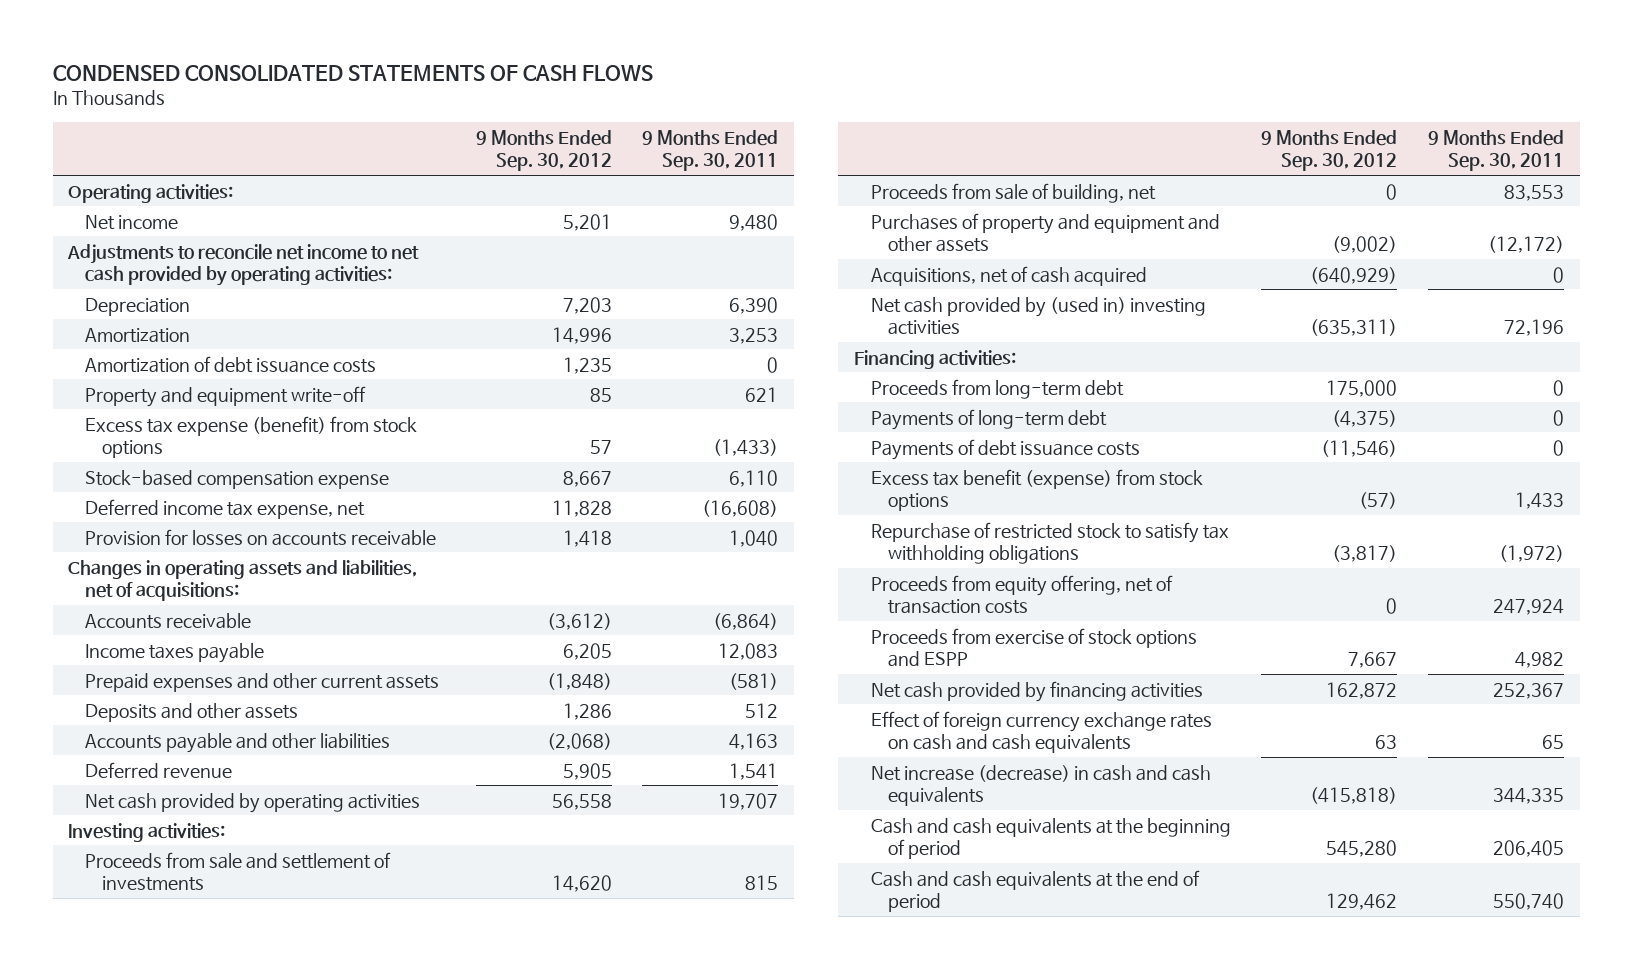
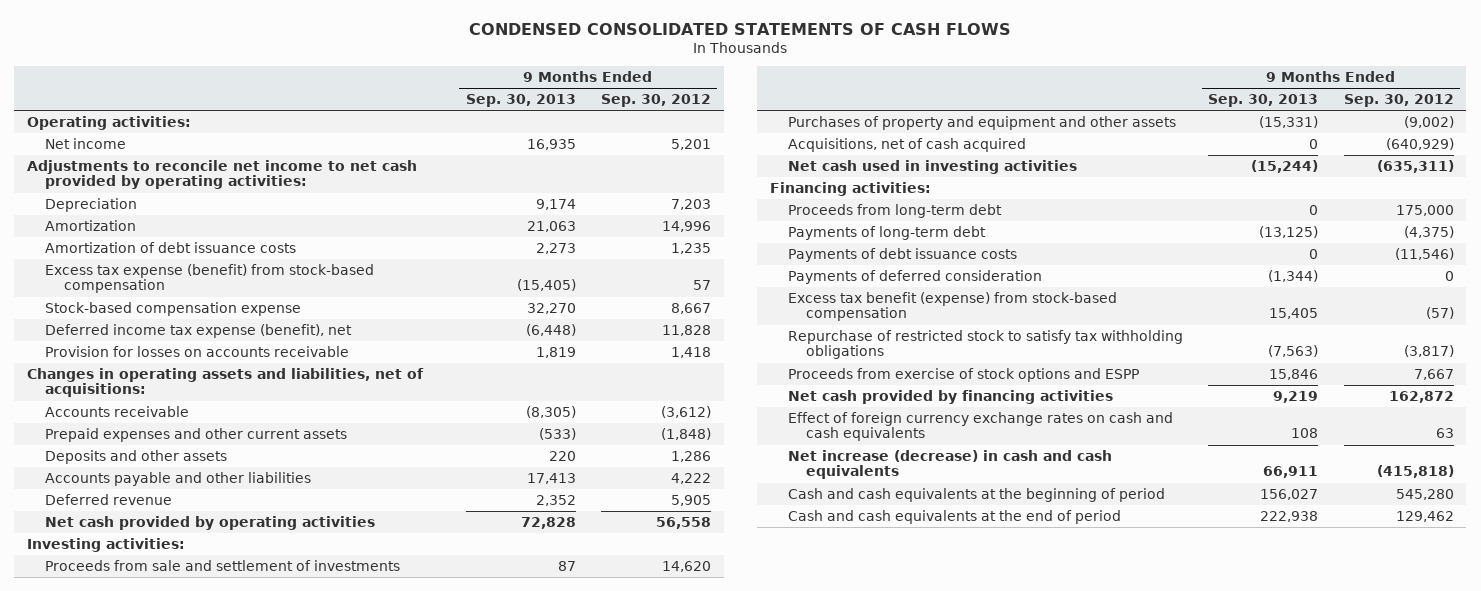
- | 9 Months Ended Sep. 30, 2012 | 9 Months Ended Sep. 30, 2011
+ | 9 Months Ended Sep. 30, 2013 | 9 Months Ended Sep. 30, 2012
- Property and equipment write-off | 85 | 621
- Excess tax expense (benefit) from stock options | 57 | (1,433)
+ Excess tax expense (benefit) from stock-based compensation | (15,405) | 57
- Deferred income tax expense, net | 11,828 | (16,608)
+ Deferred income tax expense (benefit), net | (6,448) | 11,828
- Income taxes payable | 6,205 | 12,083
- Accounts payable and other liabilities | (2,068) | 4,163
+ Accounts payable and other liabilities | 17,413 | 4,222
- Proceeds from sale of building, net | 0 | 83,553
- Net cash provided by (used in) investing activities | (635,311) | 72,196
+ Net cash used in investing activities | (15,244) | (635,311)
- Excess tax benefit (expense) from stock options | (57) | 1,433
+ Payments of deferred consideration | (1,344) | 0
+ Excess tax benefit (expense) from stock-based compensation | 15,405 | (57)
- Proceeds from equity offering, net of transaction costs | 0 | 247,924

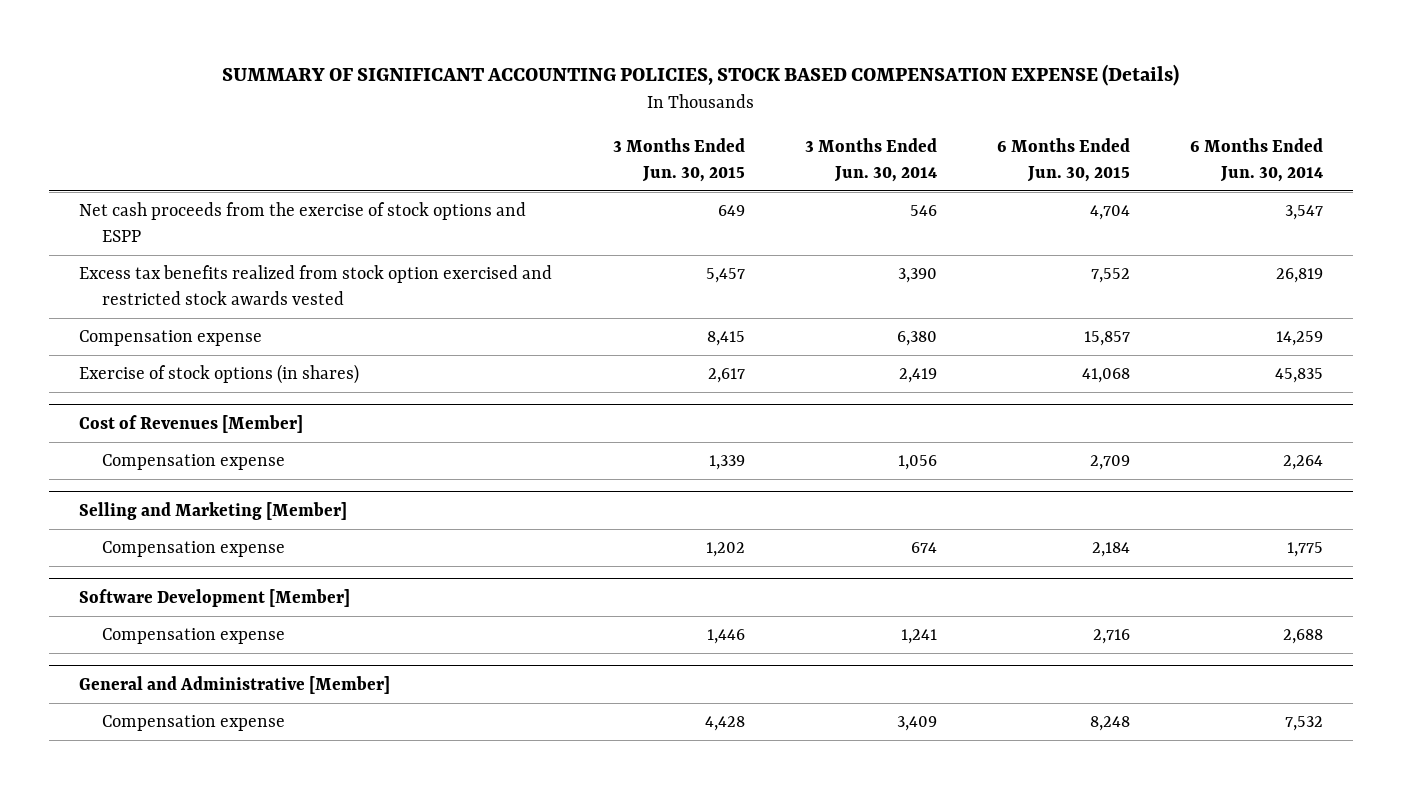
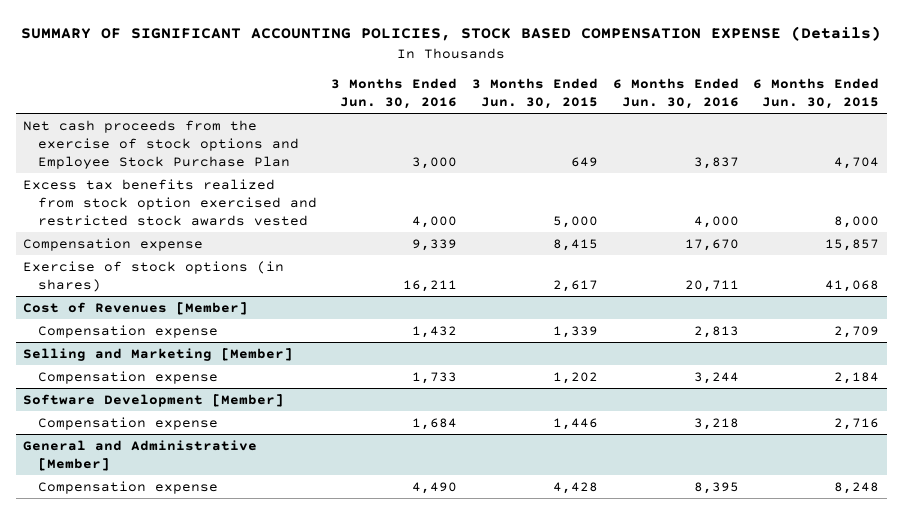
- | 3 Months Ended Jun. 30, 2015 | 3 Months Ended Jun. 30, 2014 | 6 Months Ended Jun. 30, 2015 | 6 Months Ended Jun. 30, 2014
+ | 3 Months Ended Jun. 30, 2016 | 3 Months Ended Jun. 30, 2015 | 6 Months Ended Jun. 30, 2016 | 6 Months Ended Jun. 30, 2015
- Net cash proceeds from the exercise of stock options and ESPP | 649 | 546 | 4,704 | 3,547
- Excess tax benefits realized from stock option exercised and restricted stock awards vested | 5,457 | 3,390 | 7,552 | 26,819
+ Net cash proceeds from the exercise of stock options and Employee Stock Purchase Plan | 3,000 | 649 | 3,837 | 4,704
+ Excess tax benefits realized from stock option exercised and restricted stock awards vested | 4,000 | 5,000 | 4,000 | 8,000

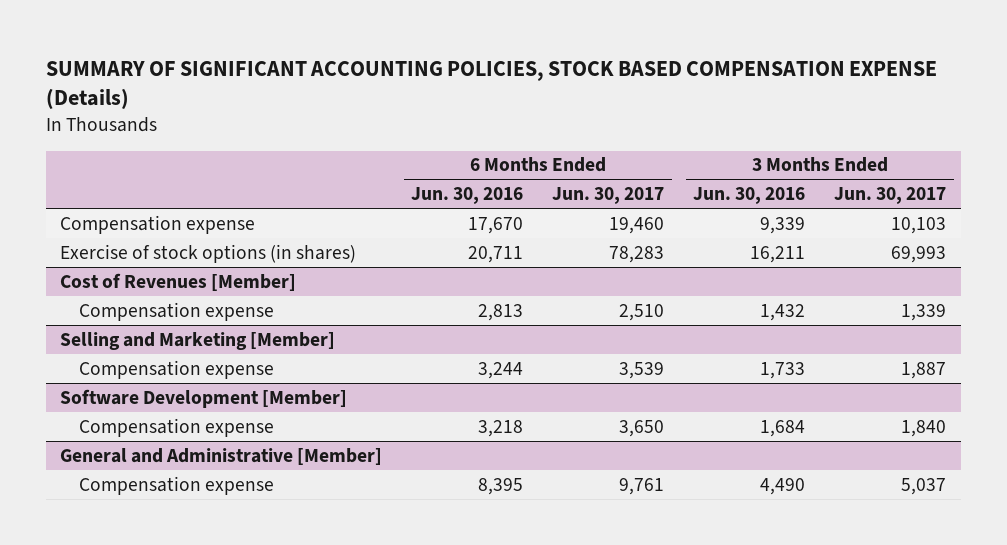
- | 3 Months Ended Jun. 30, 2016 | 3 Months Ended Jun. 30, 2015 | 6 Months Ended Jun. 30, 2016 | 6 Months Ended Jun. 30, 2015
+ | 6 Months Ended Jun. 30, 2016 | 6 Months Ended Jun. 30, 2017 | 3 Months Ended Jun. 30, 2016 | 3 Months Ended Jun. 30, 2017
- Net cash proceeds from the exercise of stock options and Employee Stock Purchase Plan | 3,000 | 649 | 3,837 | 4,704
- Excess tax benefits realized from stock option exercised and restricted stock awards vested | 4,000 | 5,000 | 4,000 | 8,000

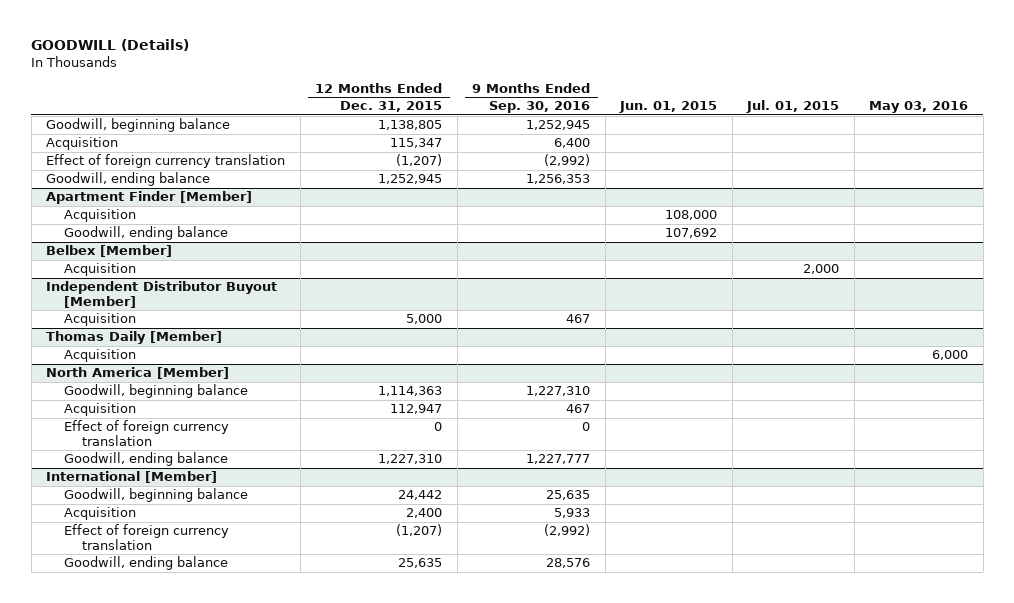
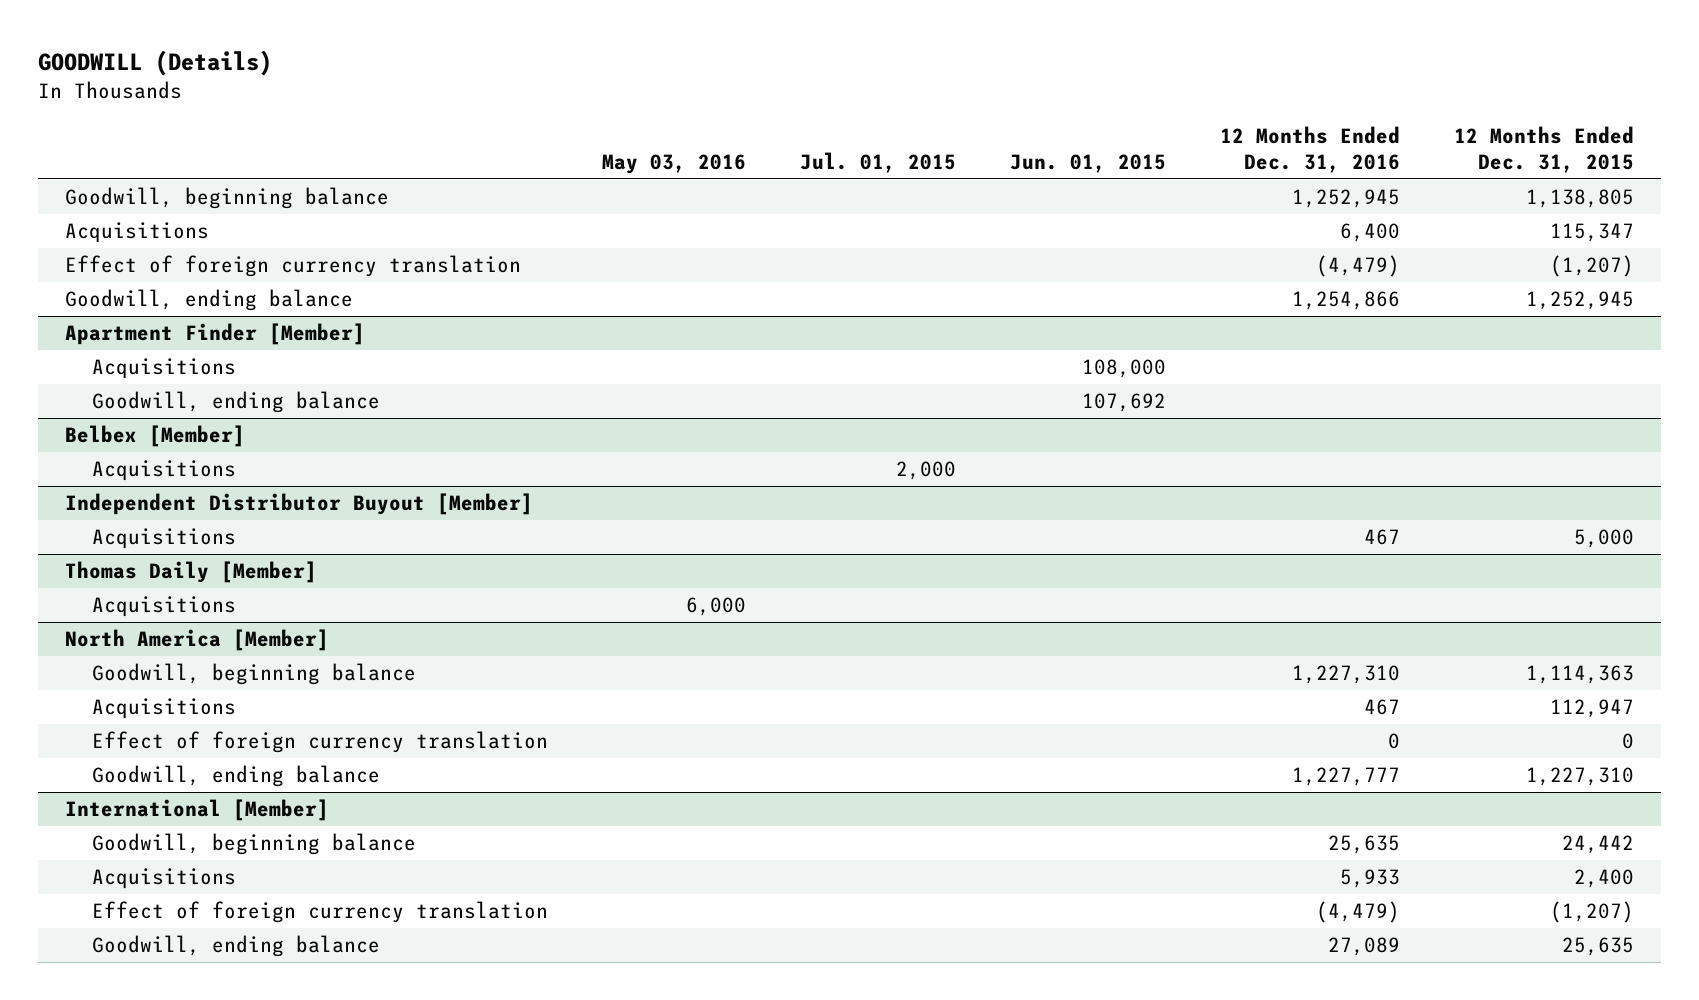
- | 12 Months Ended Dec. 31, 2015 | 9 Months Ended Sep. 30, 2016 | Jun. 01, 2015 | Jul. 01, 2015 | May 03, 2016
+ | May 03, 2016 | Jul. 01, 2015 | Jun. 01, 2015 | 12 Months Ended Dec. 31, 2016 | 12 Months Ended Dec. 31, 2015
- Acquisition | 115,347 | 6,400 | | |
+ Acquisitions | | | | 6,400 | 115,347
@ Apartment Finder [Member]
- Acquisition | | | 108,000 | |
+ Acquisitions | | | 108,000 | |
@ Belbex [Member]
- Acquisition | | | | 2,000 |
+ Acquisitions | | 2,000 | | |
@ Independent Distributor Buyout [Member]
- Acquisition | 5,000 | 467 | | |
+ Acquisitions | | | | 467 | 5,000
@ Thomas Daily [Member]
- Acquisition | | | | | 6,000
+ Acquisitions | 6,000 | | | |
@ North America [Member]
- Acquisition | 112,947 | 467 | | |
+ Acquisitions | | | | 467 | 112,947
@ International [Member]
- Acquisition | 2,400 | 5,933 | | |
+ Acquisitions | | | | 5,933 | 2,400

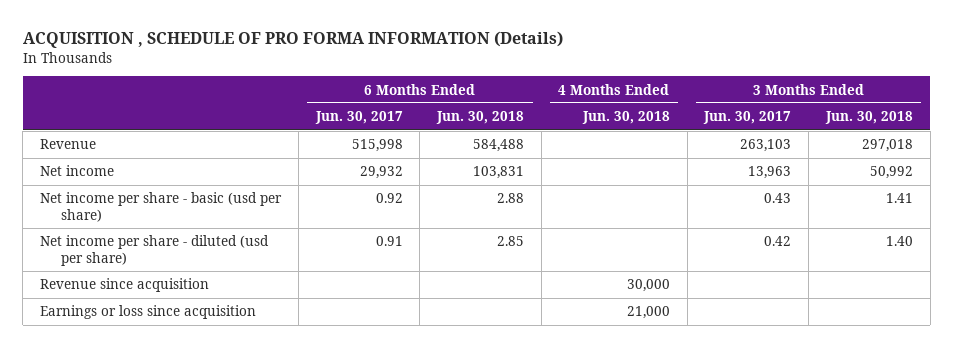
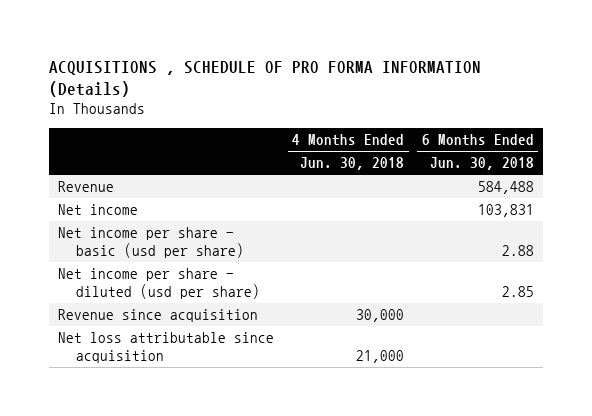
- ACQUISITION , SCHEDULE OF PRO FORMA INFORMATION (Details)
+ ACQUISITIONS , SCHEDULE OF PRO FORMA INFORMATION (Details)
- | 6 Months Ended Jun. 30, 2017 | 6 Months Ended Jun. 30, 2018 | 4 Months Ended Jun. 30, 2018 | 3 Months Ended Jun. 30, 2017 | 3 Months Ended Jun. 30, 2018
+ | 4 Months Ended Jun. 30, 2018 | 6 Months Ended Jun. 30, 2018
- Earnings or loss since acquisition | | | 21,000 | |
+ Net loss attributable since acquisition | 21,000 |

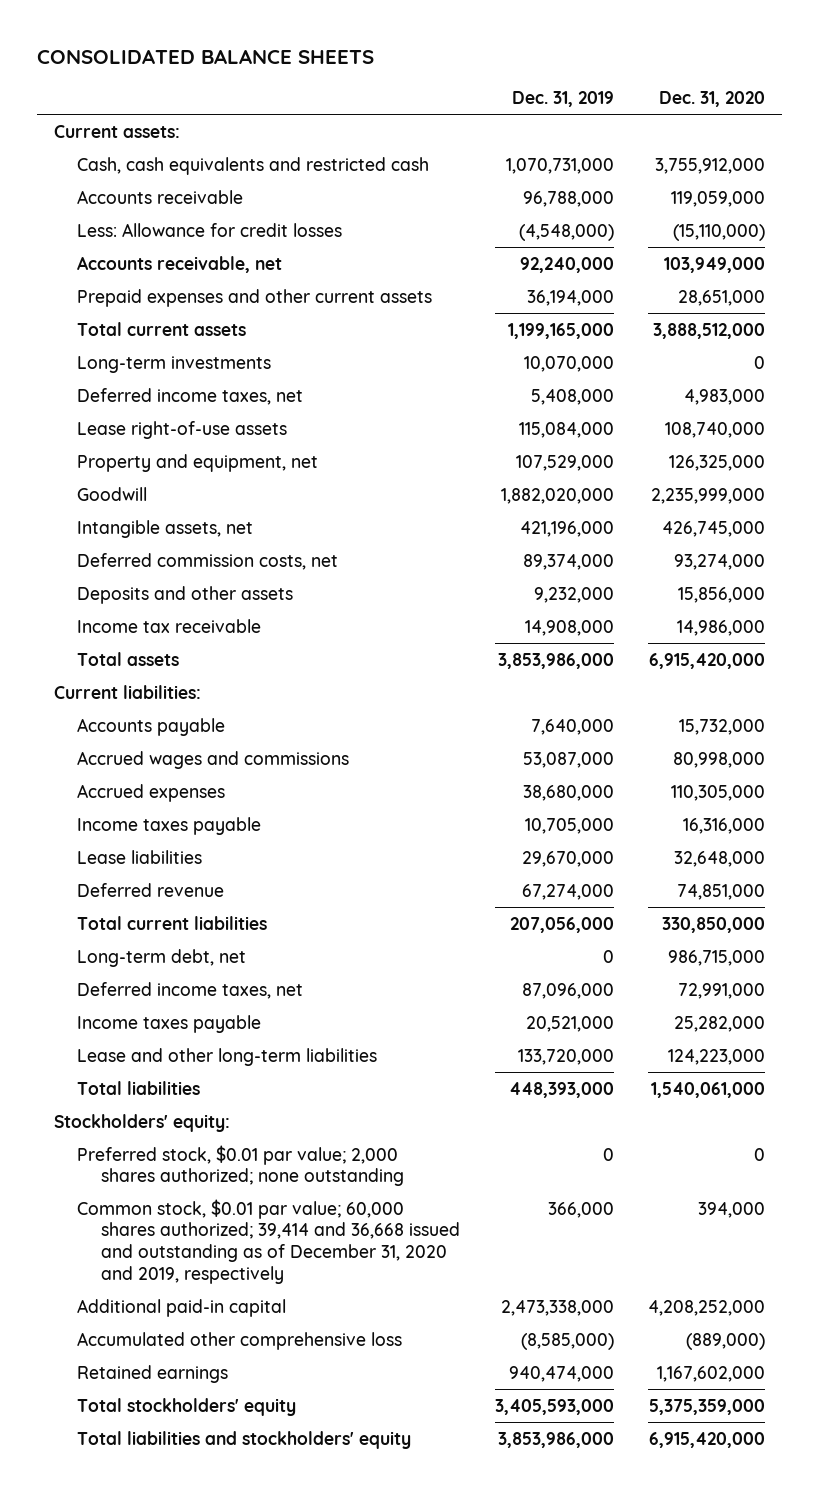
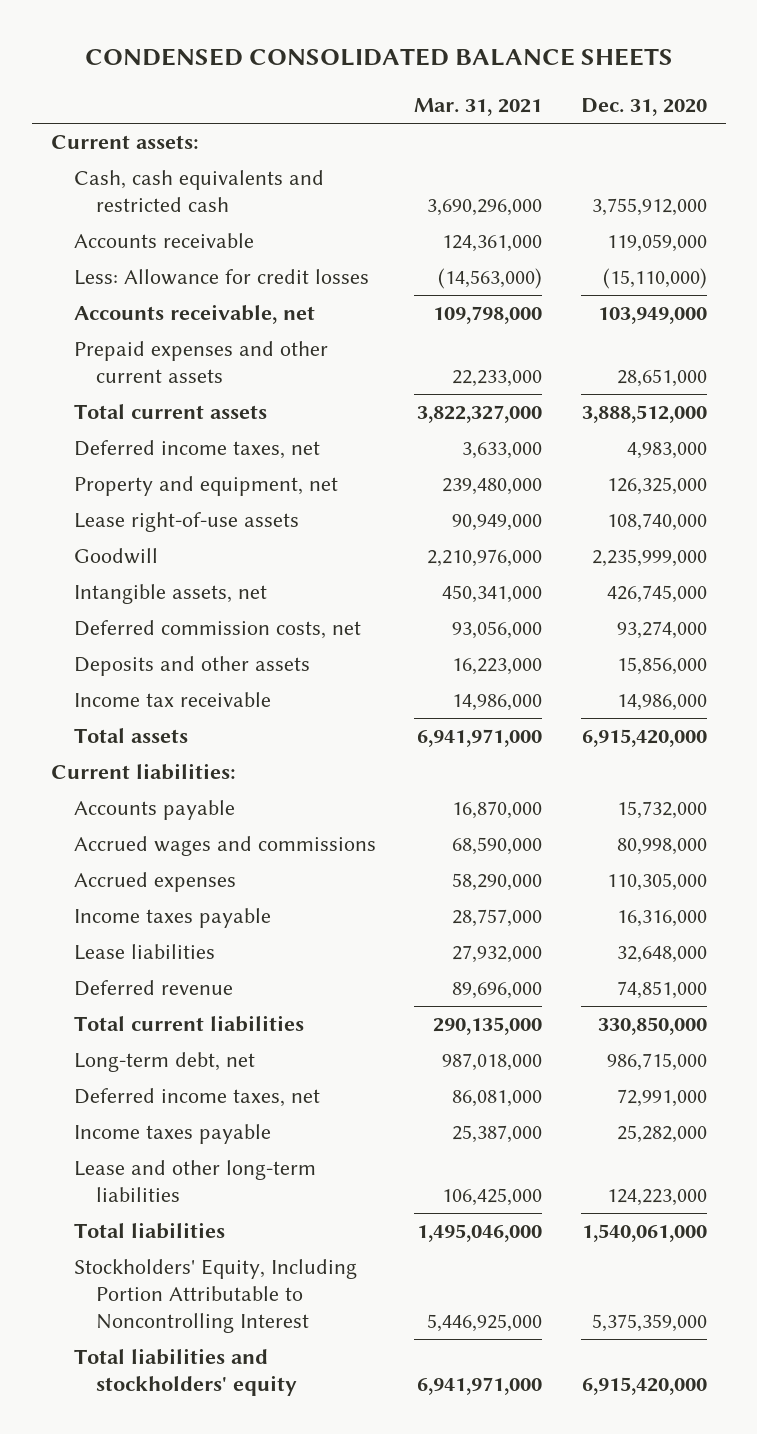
- CONSOLIDATED BALANCE SHEETS
+ CONDENSED CONSOLIDATED BALANCE SHEETS
- | Dec. 31, 2019 | Dec. 31, 2020
+ | Mar. 31, 2021 | Dec. 31, 2020
- Long-term investments | 10,070,000 | 0
moved down: Lease right-of-use assets | 90,949,000 | 108,740,000
- Stockholders' equity:
- Preferred stock, $0.01 par value; 2,000 shares authorized; none outstanding | 0 | 0
- Common stock, $0.01 par value; 60,000 shares authorized; 39,414 and 36,668 issued and outstanding as of December 31, 2020 and 2019, respectively | 366,000 | 394,000
- Additional paid-in capital | 2,473,338,000 | 4,208,252,000
- Accumulated other comprehensive loss | (8,585,000) | (889,000)
- Retained earnings | 940,474,000 | 1,167,602,000
- Total stockholders' equity | 3,405,593,000 | 5,375,359,000
+ Stockholders' Equity, Including Portion Attributable to Noncontrolling Interest | 5,446,925,000 | 5,375,359,000

